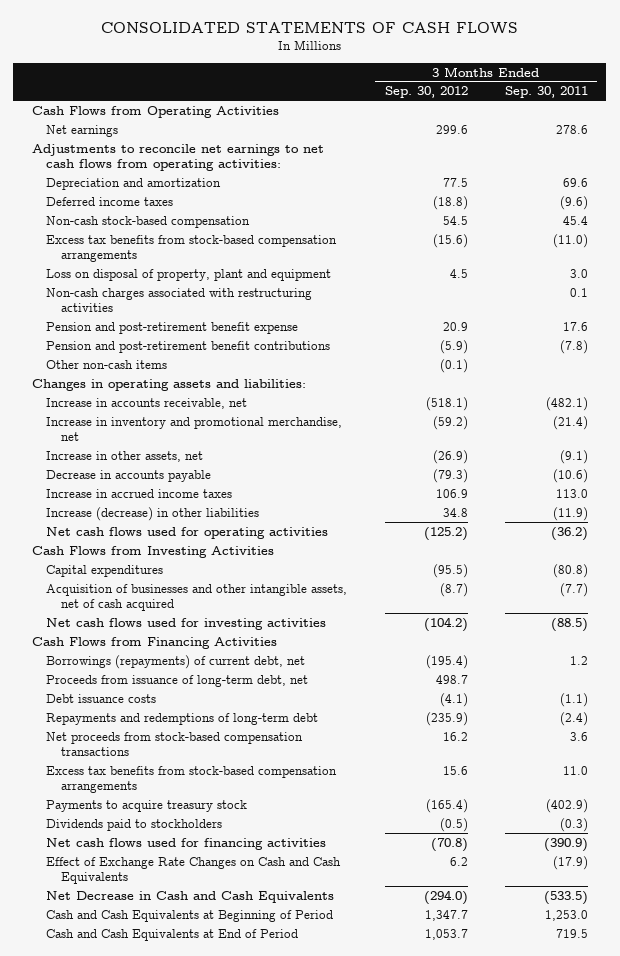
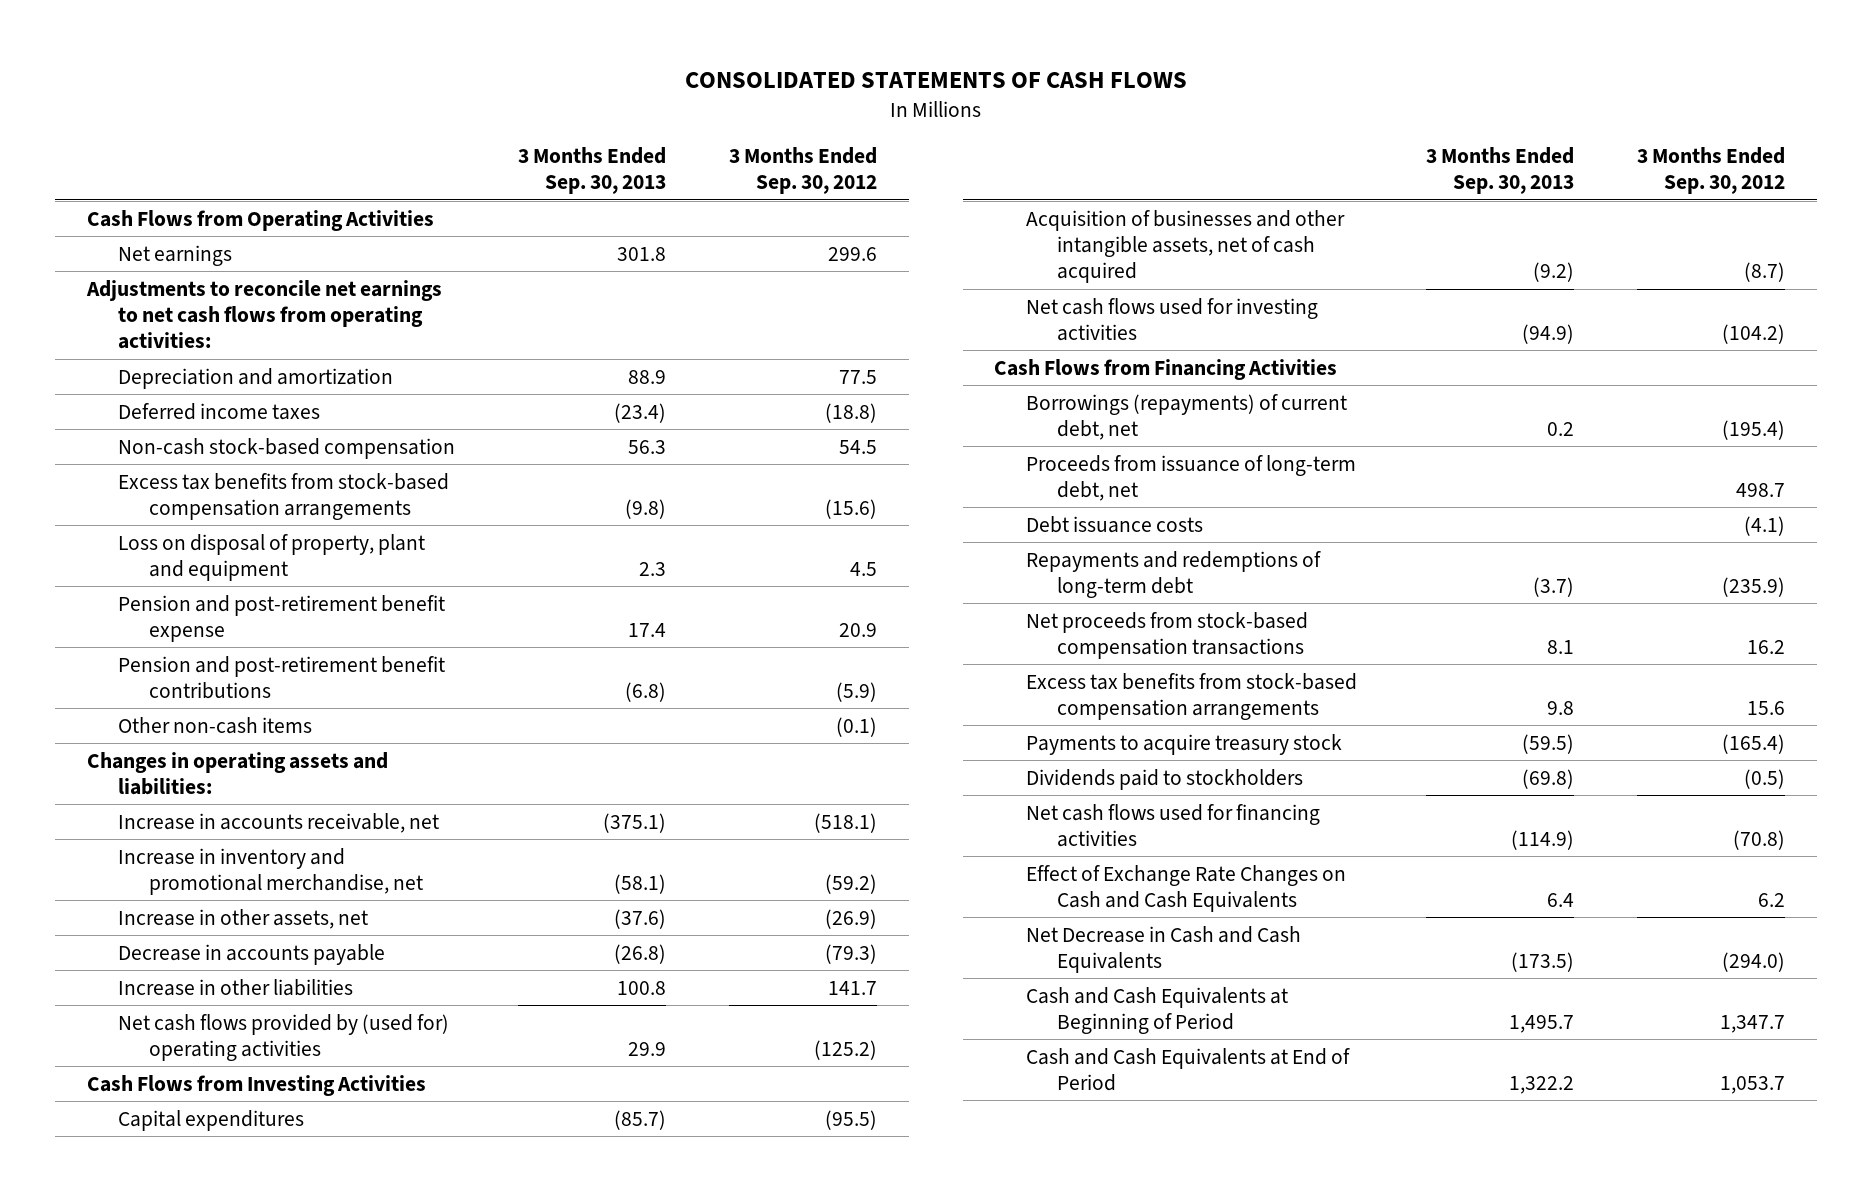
- | 3 Months Ended Sep. 30, 2012 | 3 Months Ended Sep. 30, 2011
+ | 3 Months Ended Sep. 30, 2013 | 3 Months Ended Sep. 30, 2012
- Non-cash charges associated with restructuring activities | | 0.1
- Increase in accrued income taxes | 106.9 | 113.0
- Increase (decrease) in other liabilities | 34.8 | (11.9)
- Net cash flows used for operating activities | (125.2) | (36.2)
+ Increase in other liabilities | 100.8 | 141.7
+ Net cash flows provided by (used for) operating activities | 29.9 | (125.2)

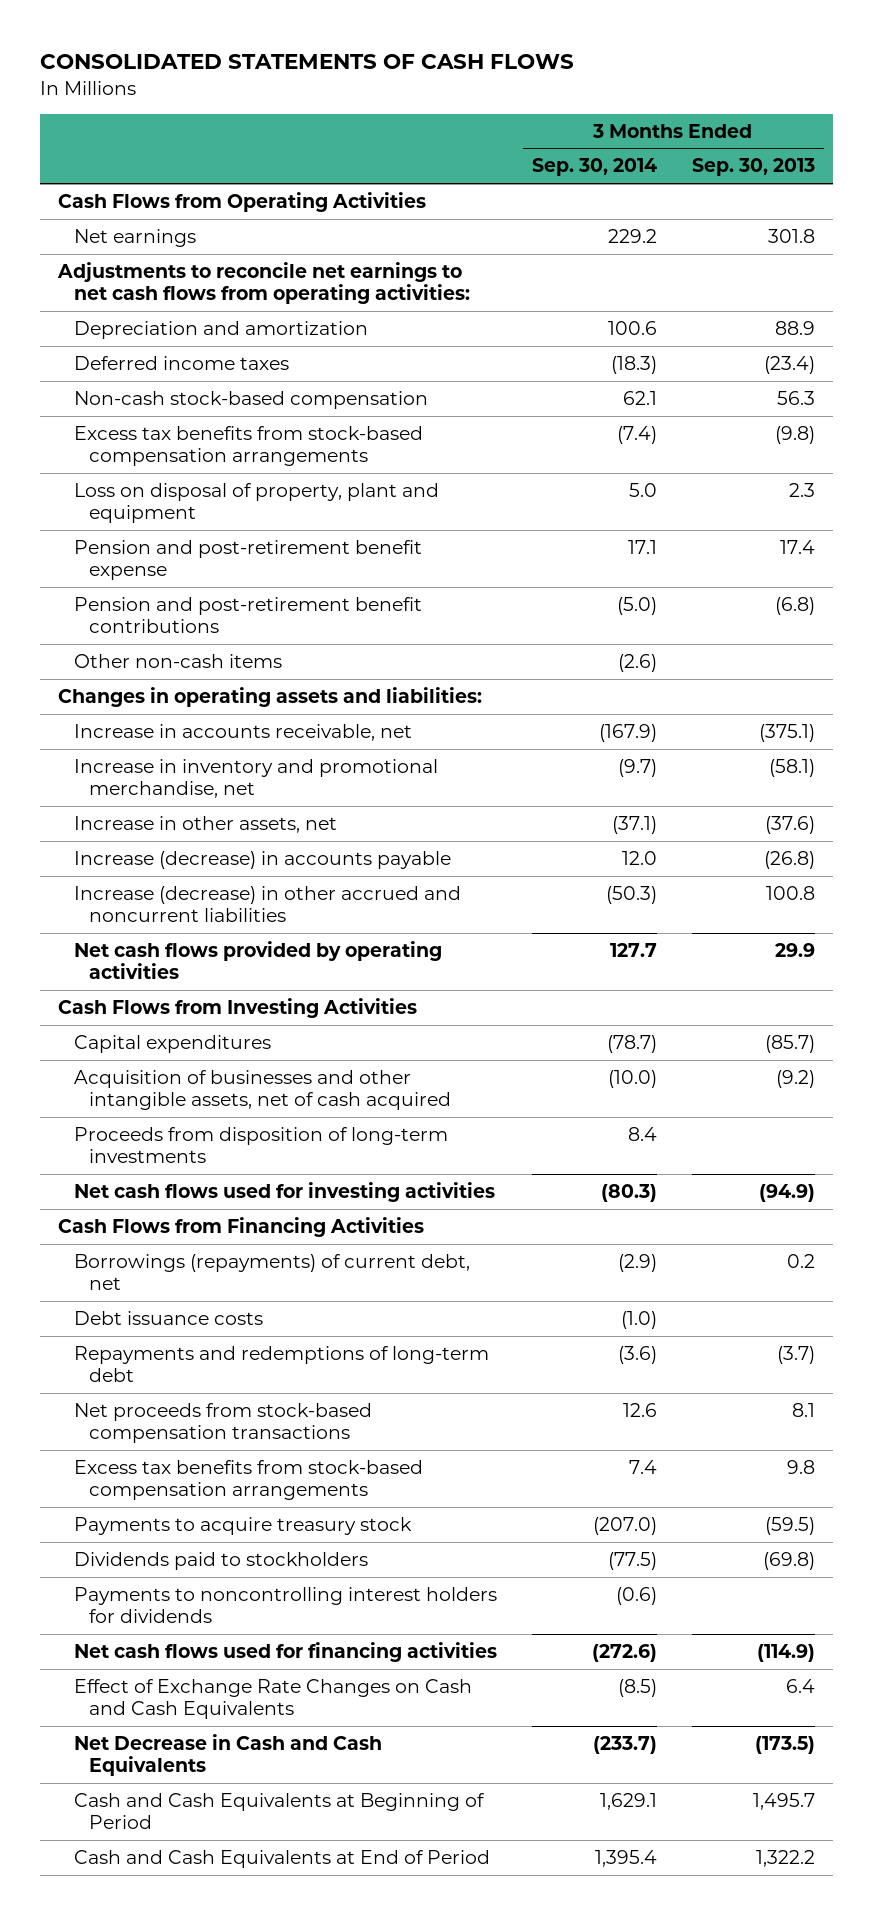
- | 3 Months Ended Sep. 30, 2013 | 3 Months Ended Sep. 30, 2012
+ | 3 Months Ended Sep. 30, 2014 | 3 Months Ended Sep. 30, 2013
- Decrease in accounts payable | (26.8) | (79.3)
- Increase in other liabilities | 100.8 | 141.7
- Net cash flows provided by (used for) operating activities | 29.9 | (125.2)
+ Increase (decrease) in accounts payable | 12.0 | (26.8)
+ Increase (decrease) in other accrued and noncurrent liabilities | (50.3) | 100.8
+ Net cash flows provided by operating activities | 127.7 | 29.9
+ Proceeds from disposition of long-term investments | 8.4 |
- Proceeds from issuance of long-term debt, net | | 498.7
+ Payments to noncontrolling interest holders for dividends | (0.6) |

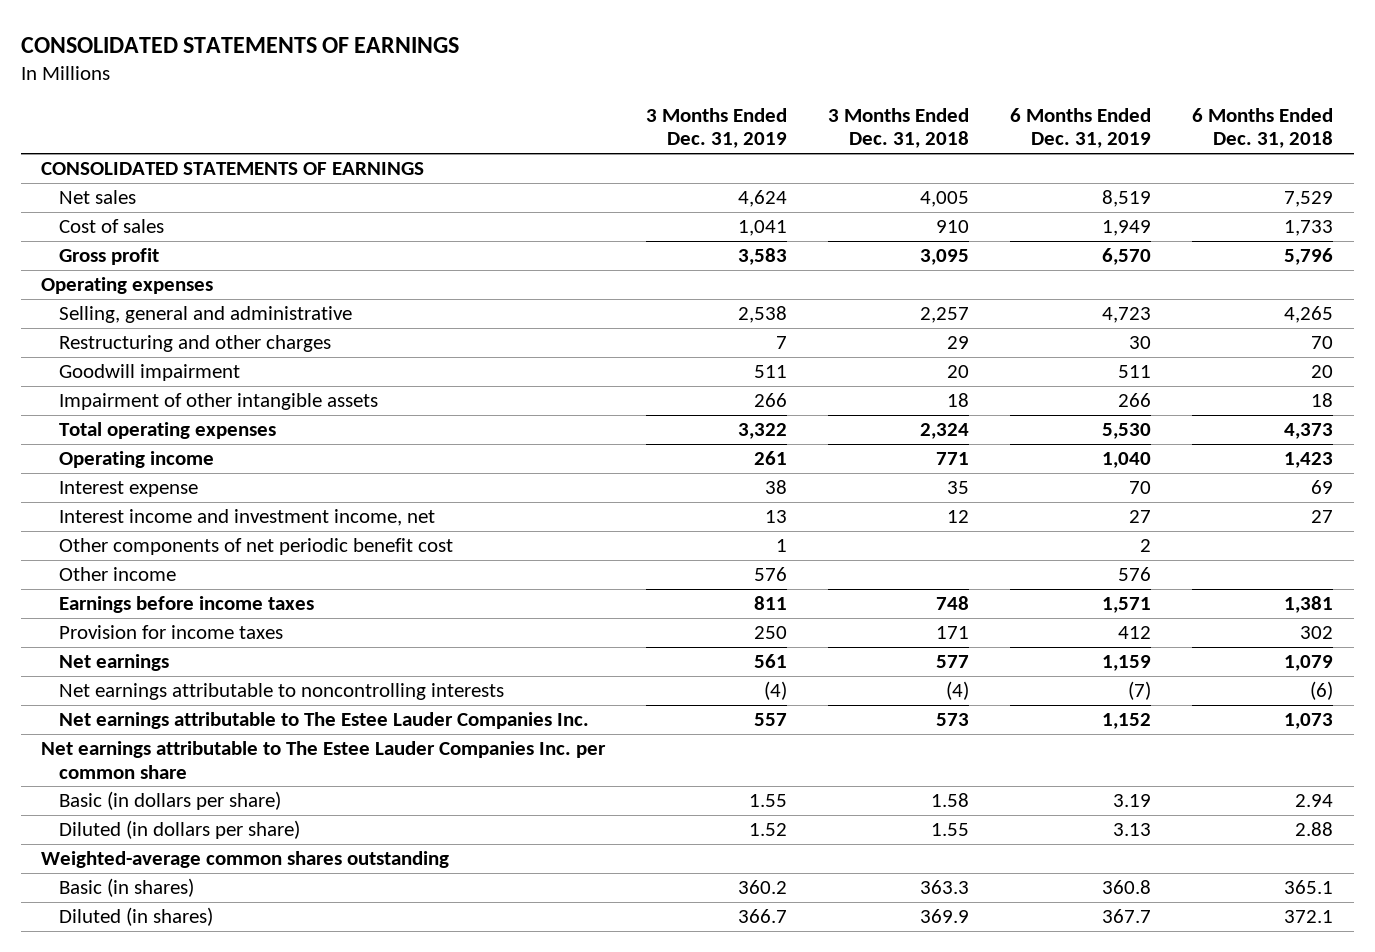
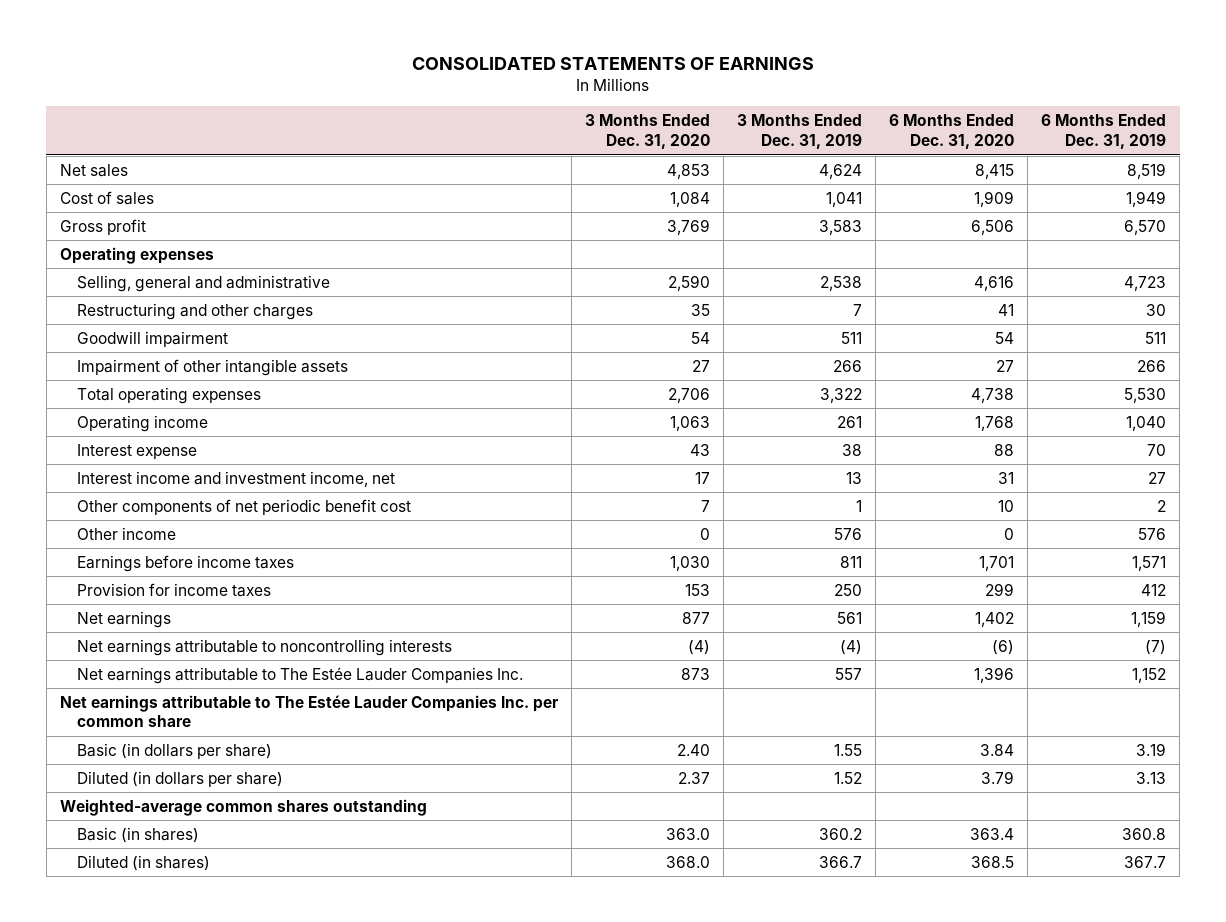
- | 3 Months Ended Dec. 31, 2019 | 3 Months Ended Dec. 31, 2018 | 6 Months Ended Dec. 31, 2019 | 6 Months Ended Dec. 31, 2018
+ | 3 Months Ended Dec. 31, 2020 | 3 Months Ended Dec. 31, 2019 | 6 Months Ended Dec. 31, 2020 | 6 Months Ended Dec. 31, 2019
- CONSOLIDATED STATEMENTS OF EARNINGS
- Net earnings attributable to The Estee Lauder Companies Inc. | 557 | 573 | 1,152 | 1,073
- Net earnings attributable to The Estee Lauder Companies Inc. per common share
+ Net earnings attributable to The Estée Lauder Companies Inc. | 873 | 557 | 1,396 | 1,152
+ Net earnings attributable to The Estée Lauder Companies Inc. per common share

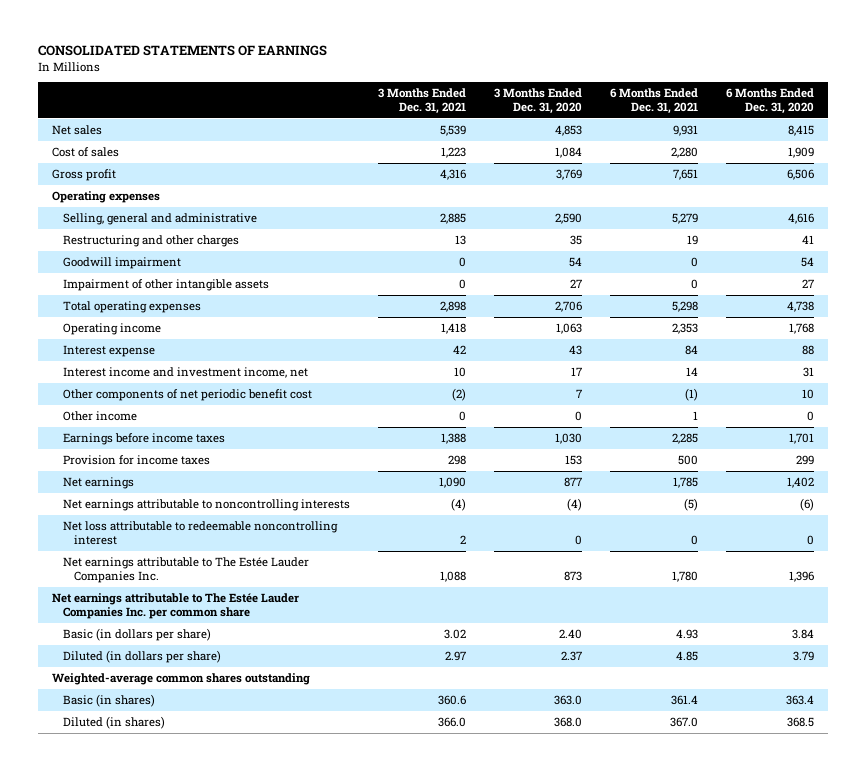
- | 3 Months Ended Dec. 31, 2020 | 3 Months Ended Dec. 31, 2019 | 6 Months Ended Dec. 31, 2020 | 6 Months Ended Dec. 31, 2019
+ | 3 Months Ended Dec. 31, 2021 | 3 Months Ended Dec. 31, 2020 | 6 Months Ended Dec. 31, 2021 | 6 Months Ended Dec. 31, 2020
+ Net loss attributable to redeemable noncontrolling interest | 2 | 0 | 0 | 0

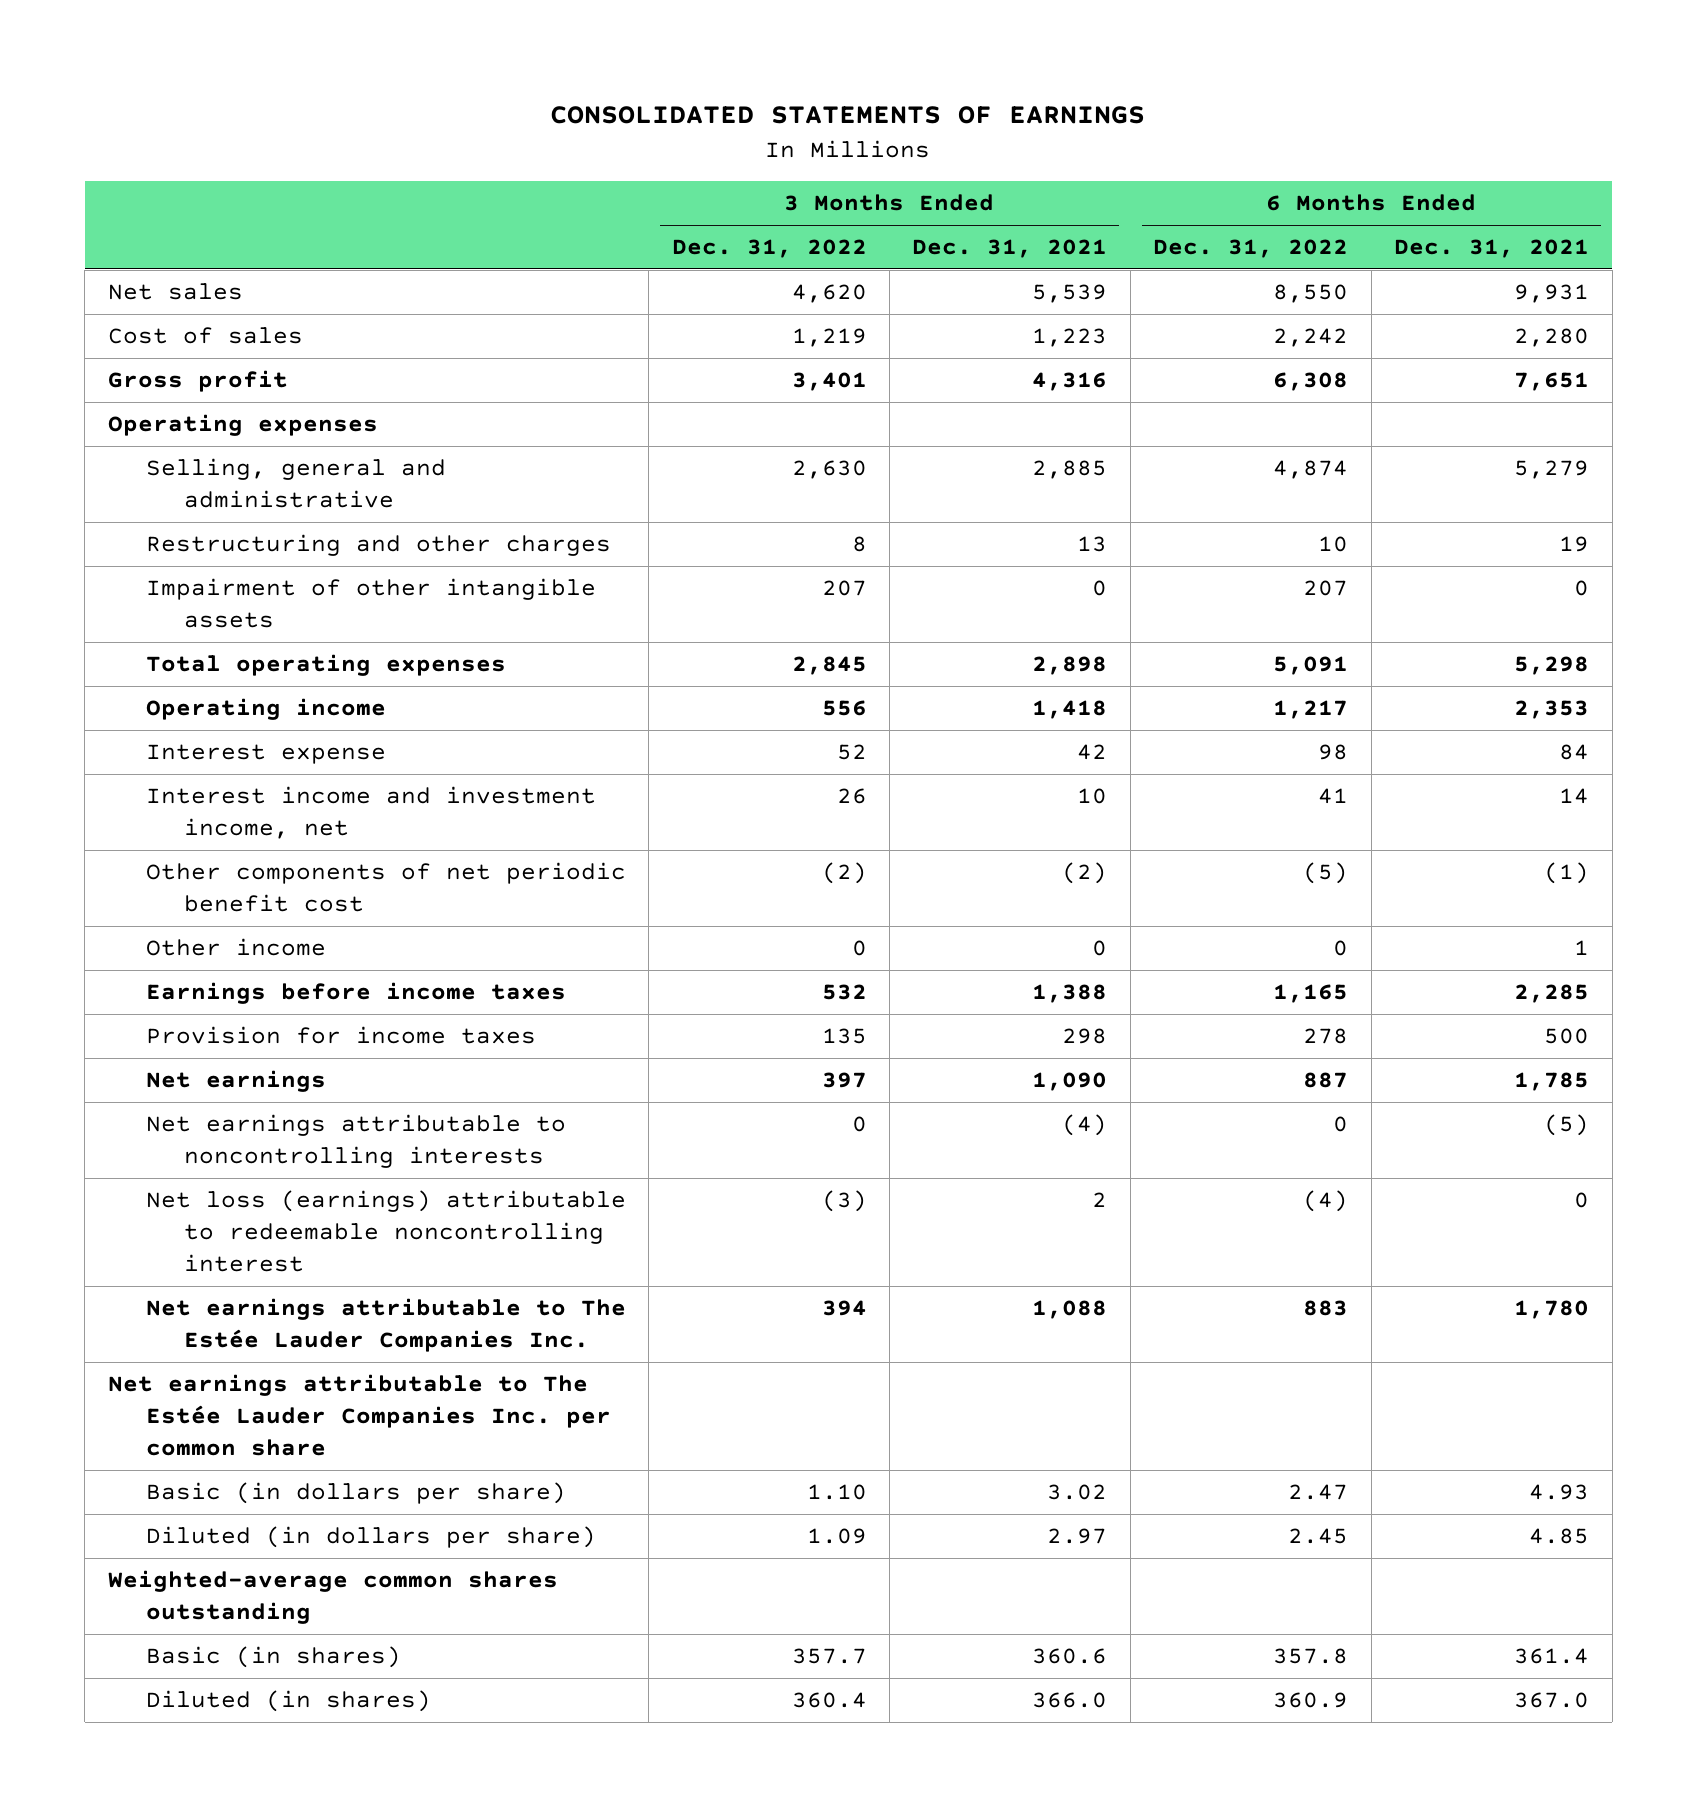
- | 3 Months Ended Dec. 31, 2021 | 3 Months Ended Dec. 31, 2020 | 6 Months Ended Dec. 31, 2021 | 6 Months Ended Dec. 31, 2020
+ | 3 Months Ended Dec. 31, 2022 | 3 Months Ended Dec. 31, 2021 | 6 Months Ended Dec. 31, 2022 | 6 Months Ended Dec. 31, 2021
- Goodwill impairment | 0 | 54 | 0 | 54
- Net loss attributable to redeemable noncontrolling interest | 2 | 0 | 0 | 0
+ Net loss (earnings) attributable to redeemable noncontrolling interest | (3) | 2 | (4) | 0

